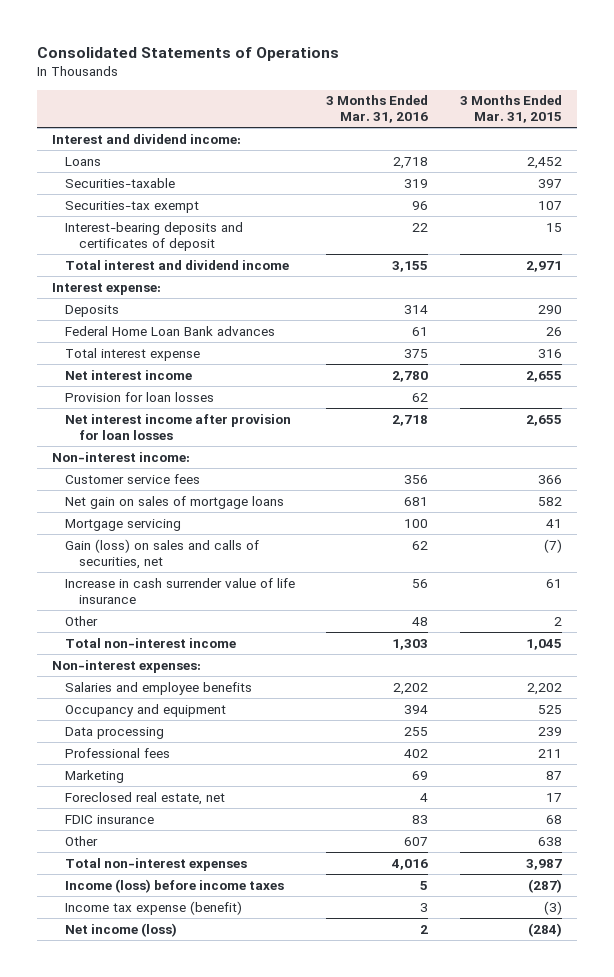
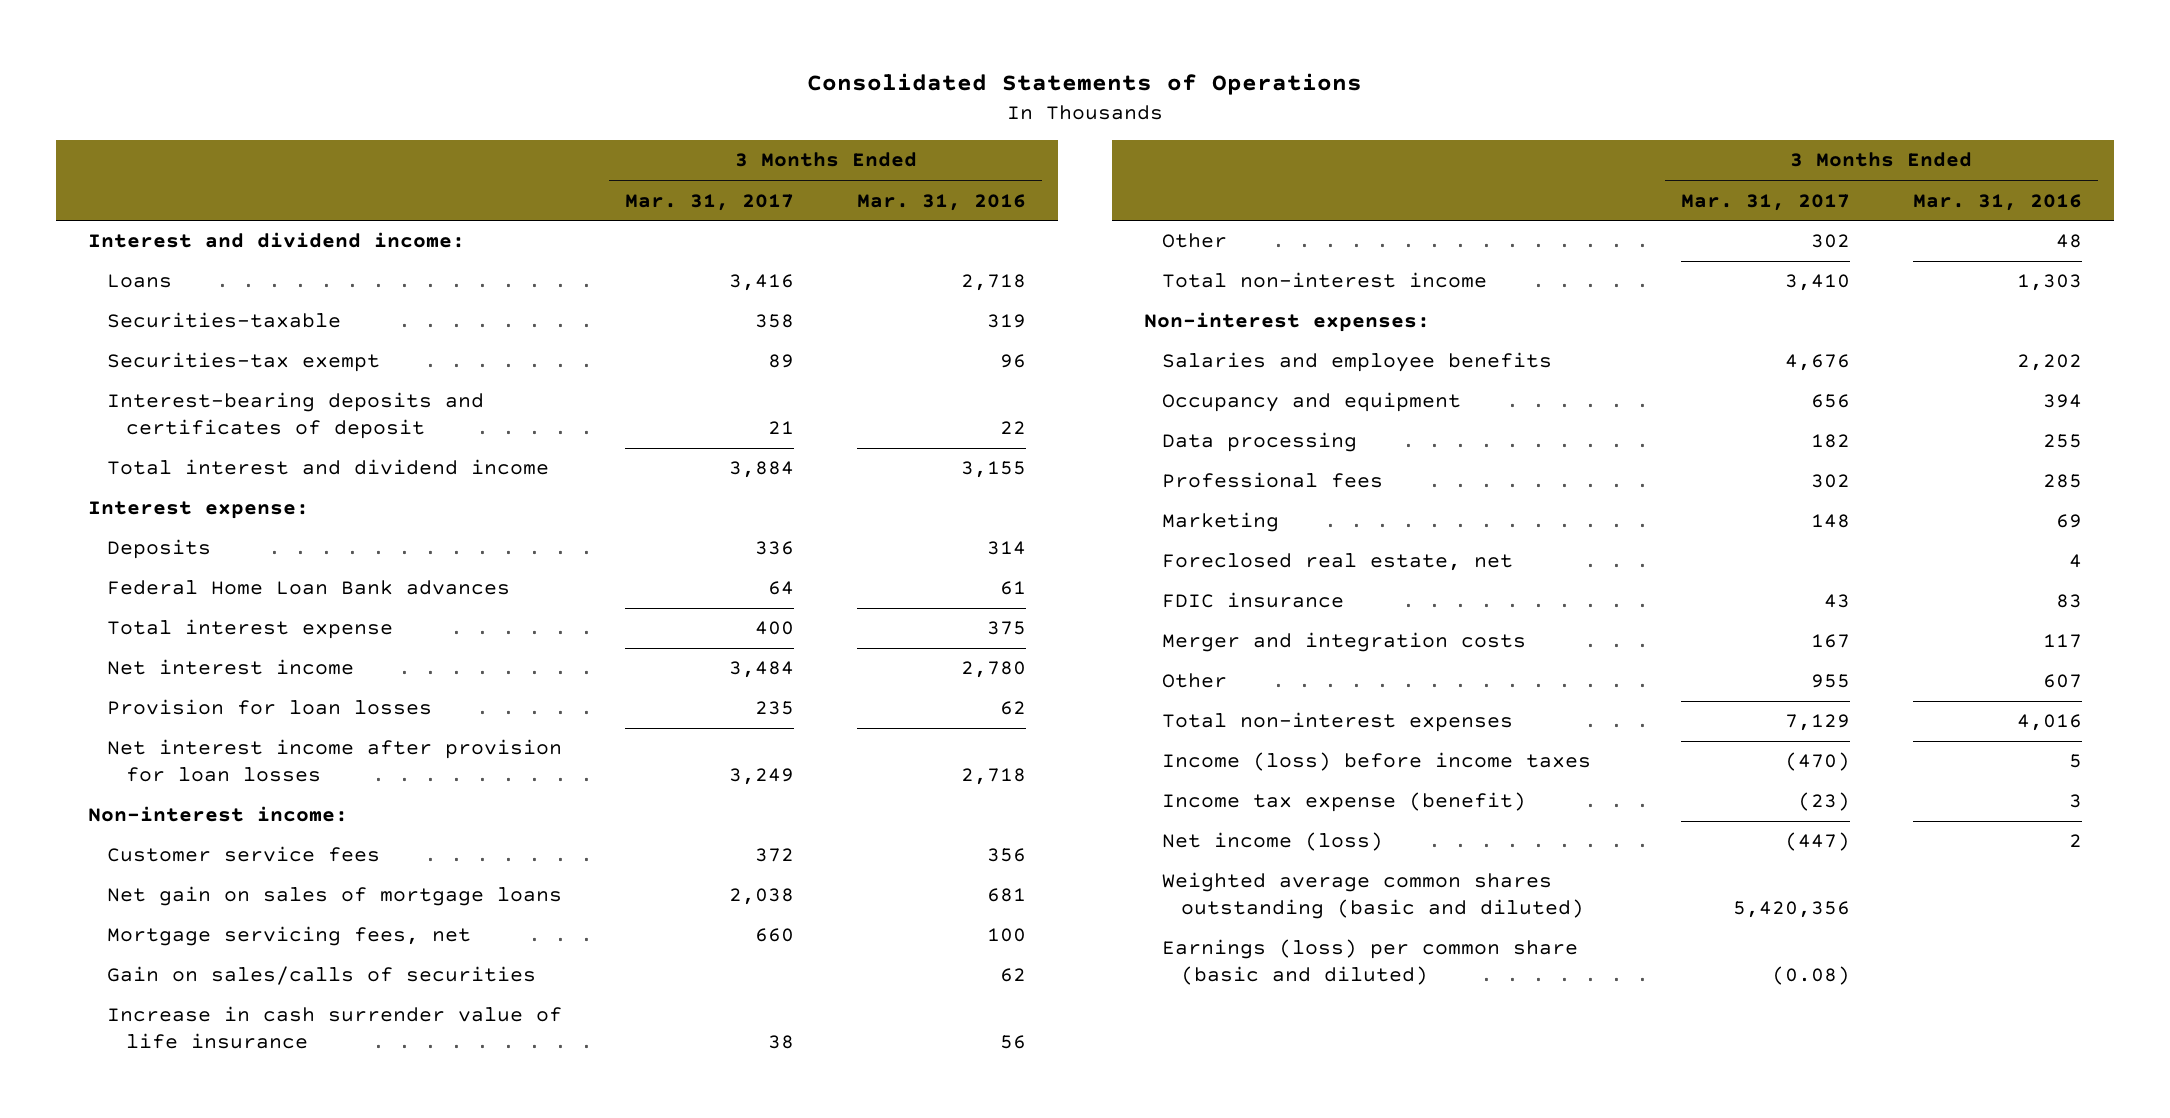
- | 3 Months Ended Mar. 31, 2016 | 3 Months Ended Mar. 31, 2015
+ | 3 Months Ended Mar. 31, 2017 | 3 Months Ended Mar. 31, 2016
- Mortgage servicing | 100 | 41
- Gain (loss) on sales and calls of securities, net | 62 | (7)
+ Mortgage servicing fees, net | 660 | 100
+ Gain on sales/calls of securities | | 62
- Professional fees | 402 | 211
+ Professional fees | 302 | 285
+ Merger and integration costs | 167 | 117
+ Weighted average common shares outstanding (basic and diluted) | 5,420,356 |
+ Earnings (loss) per common share (basic and diluted) | (0.08) |

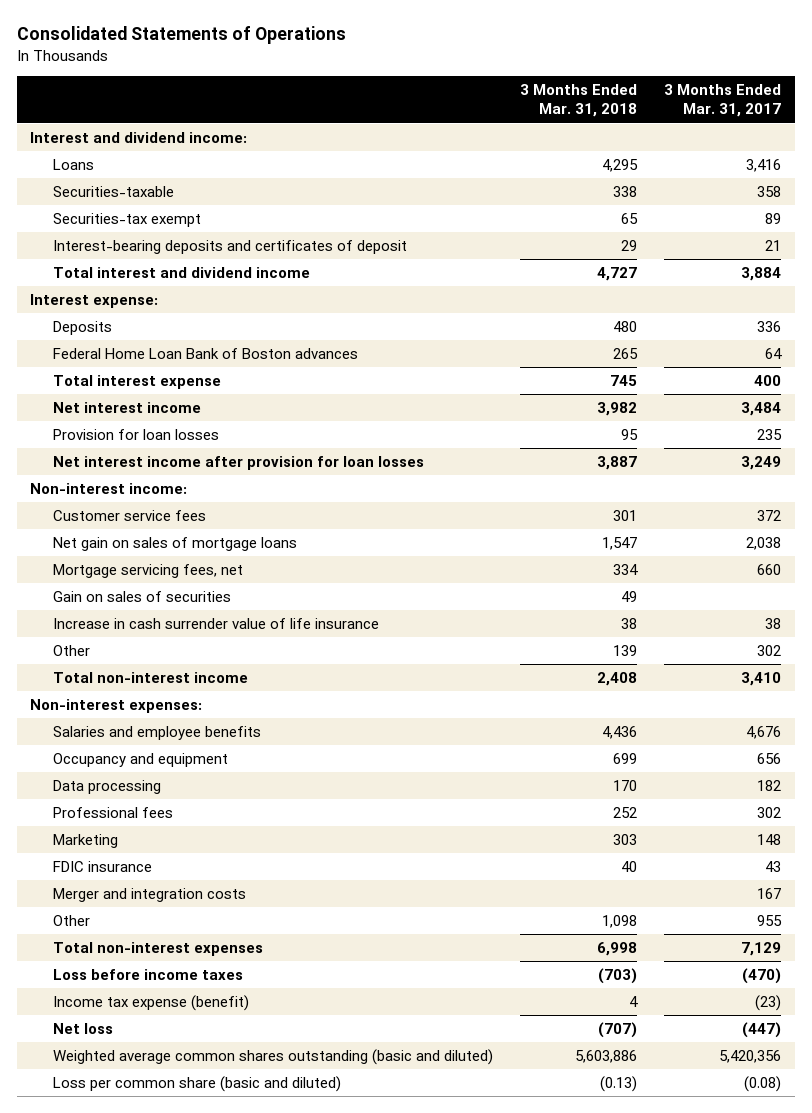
- | 3 Months Ended Mar. 31, 2017 | 3 Months Ended Mar. 31, 2016
+ | 3 Months Ended Mar. 31, 2018 | 3 Months Ended Mar. 31, 2017
- Federal Home Loan Bank advances | 64 | 61
+ Federal Home Loan Bank of Boston advances | 265 | 64
- Gain on sales/calls of securities | | 62
+ Gain on sales of securities | 49 |
- Foreclosed real estate, net | | 4
- Income (loss) before income taxes | (470) | 5
+ Loss before income taxes | (703) | (470)
- Net income (loss) | (447) | 2
+ Net loss | (707) | (447)
- Earnings (loss) per common share (basic and diluted) | (0.08) |
+ Loss per common share (basic and diluted) | (0.13) | (0.08)

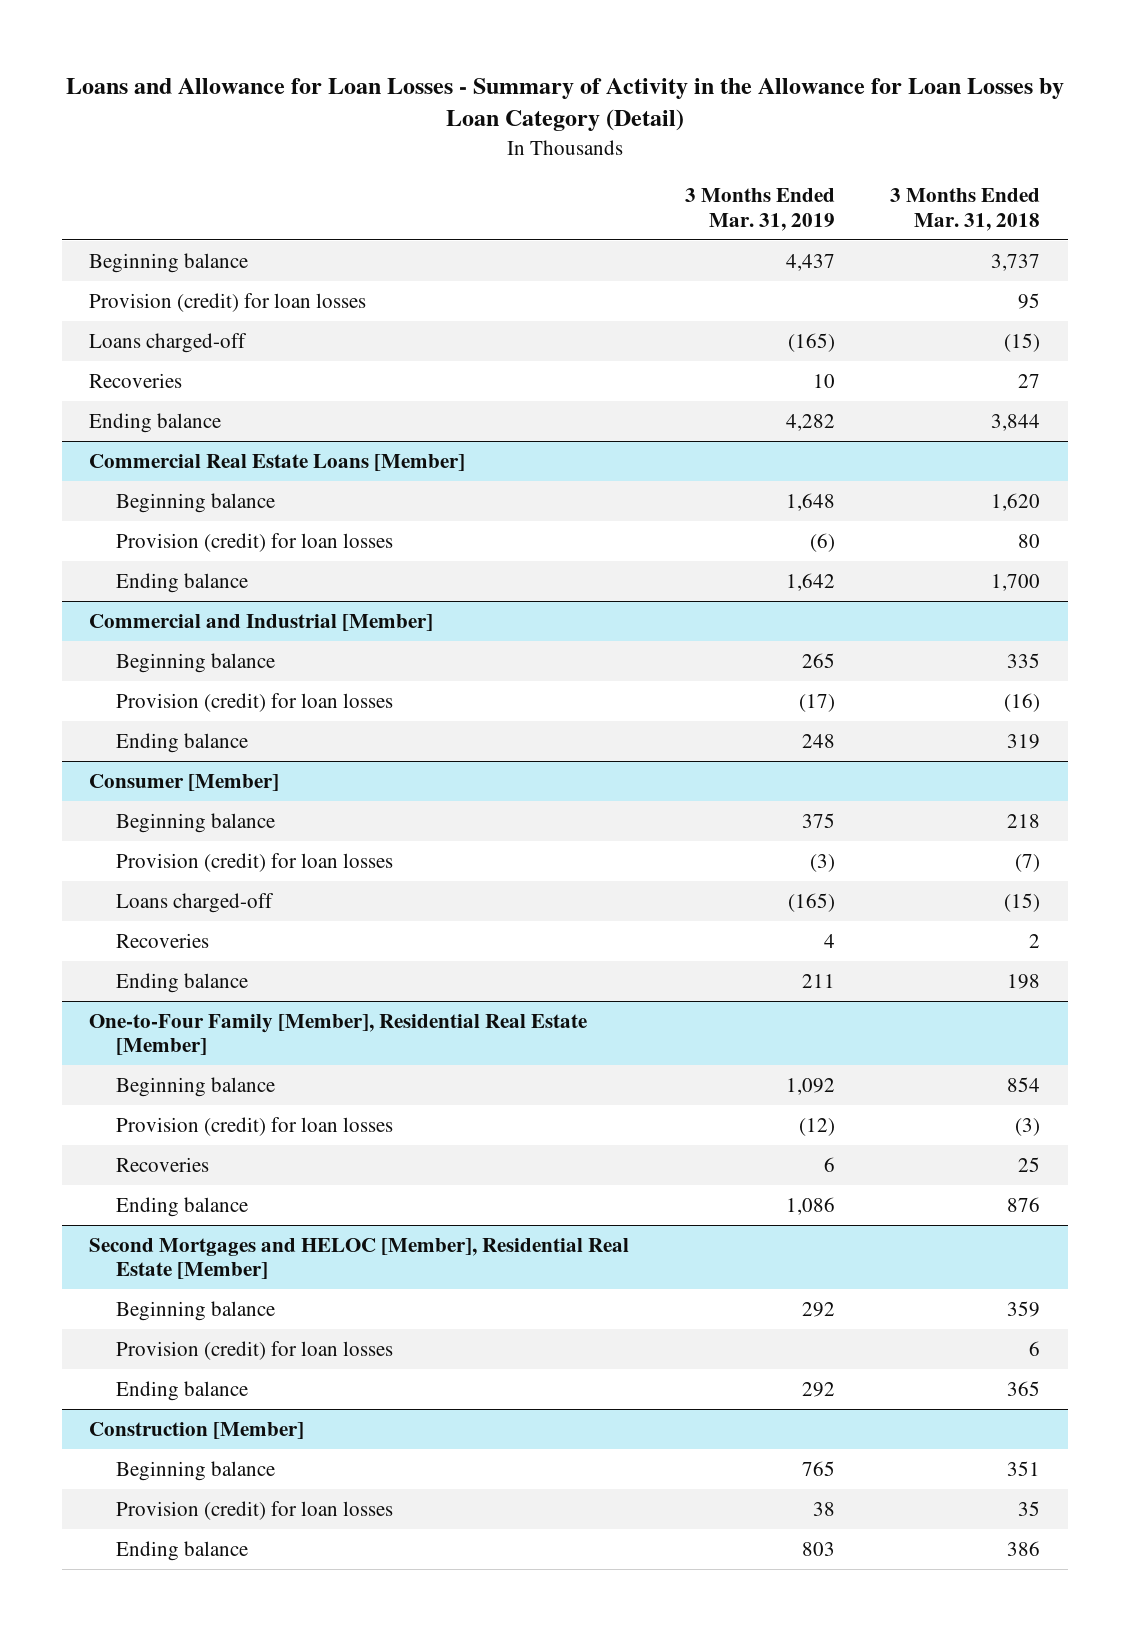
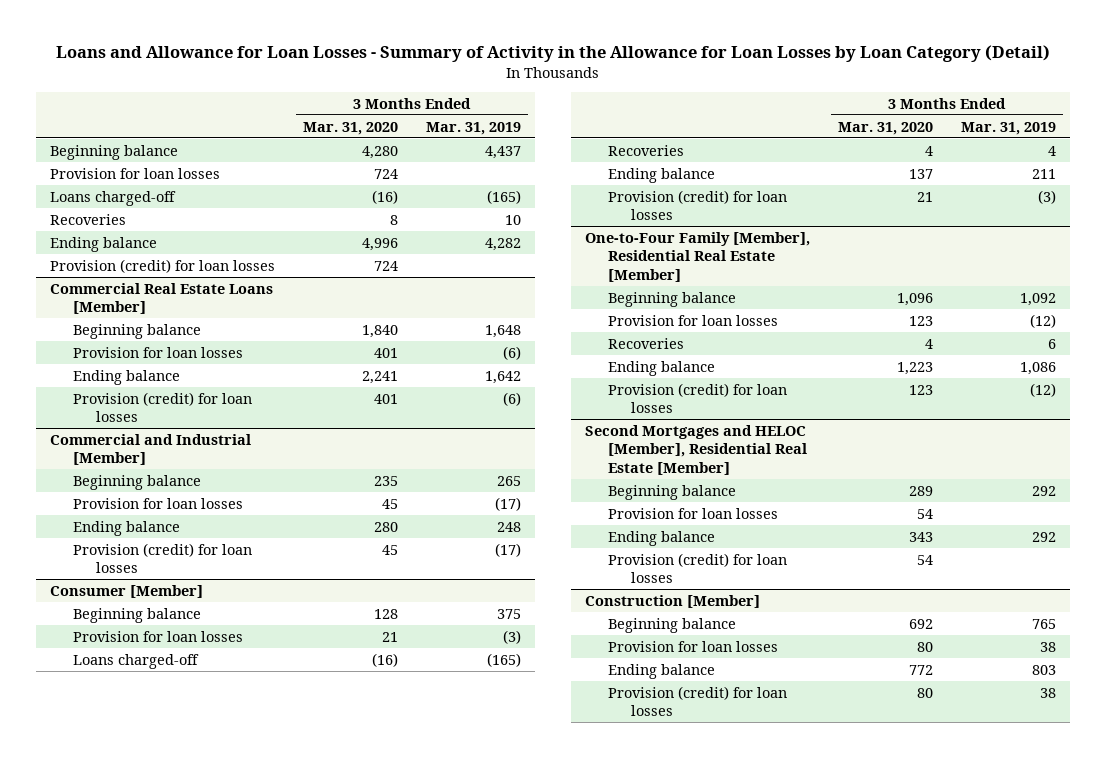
- | 3 Months Ended Mar. 31, 2019 | 3 Months Ended Mar. 31, 2018
+ | 3 Months Ended Mar. 31, 2020 | 3 Months Ended Mar. 31, 2019
+ Provision for loan losses | 724 |
moved down: Provision (credit) for loan losses | 724 |
@ Commercial Real Estate Loans [Member]
+ Provision for loan losses | 401 | (6)
moved down: Provision (credit) for loan losses | 401 | (6)
@ Commercial and Industrial [Member]
+ Provision for loan losses | 45 | (17)
moved down: Provision (credit) for loan losses | 45 | (17)
@ Consumer [Member]
+ Provision for loan losses | 21 | (3)
moved down: Provision (credit) for loan losses | 21 | (3)
@ One-to-Four Family [Member], Residential Real Estate [Member]
+ Provision for loan losses | 123 | (12)
moved down: Provision (credit) for loan losses | 123 | (12)
@ Second Mortgages and HELOC [Member], Residential Real Estate [Member]
+ Provision for loan losses | 54 |
moved down: Provision (credit) for loan losses | 54 |
@ Construction [Member]
+ Provision for loan losses | 80 | 38
moved down: Provision (credit) for loan losses | 80 | 38

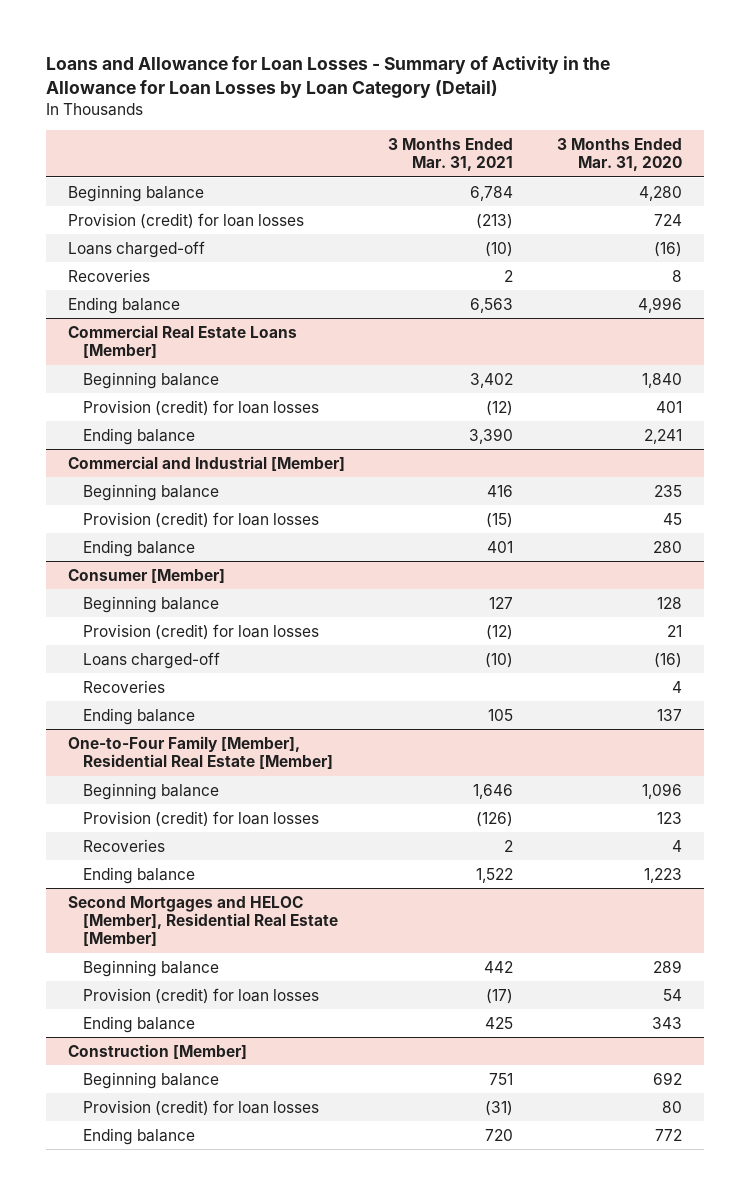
- | 3 Months Ended Mar. 31, 2020 | 3 Months Ended Mar. 31, 2019
+ | 3 Months Ended Mar. 31, 2021 | 3 Months Ended Mar. 31, 2020
- Provision for loan losses | 724 |
moved up: Provision (credit) for loan losses | (213) | 724
@ Commercial Real Estate Loans [Member]
- Provision for loan losses | 401 | (6)
moved down: Ending balance | 3,390 | 2,241
@ Commercial and Industrial [Member]
- Provision for loan losses | 45 | (17)
moved down: Ending balance | 401 | 280
@ Consumer [Member]
- Provision for loan losses | 21 | (3)
moved up: Provision (credit) for loan losses | (12) | 21
@ One-to-Four Family [Member], Residential Real Estate [Member]
- Provision for loan losses | 123 | (12)
moved up: Provision (credit) for loan losses | (126) | 123
@ Second Mortgages and HELOC [Member], Residential Real Estate [Member]
- Provision for loan losses | 54 |
moved down: Ending balance | 425 | 343
@ Construction [Member]
- Provision for loan losses | 80 | 38
moved down: Ending balance | 720 | 772

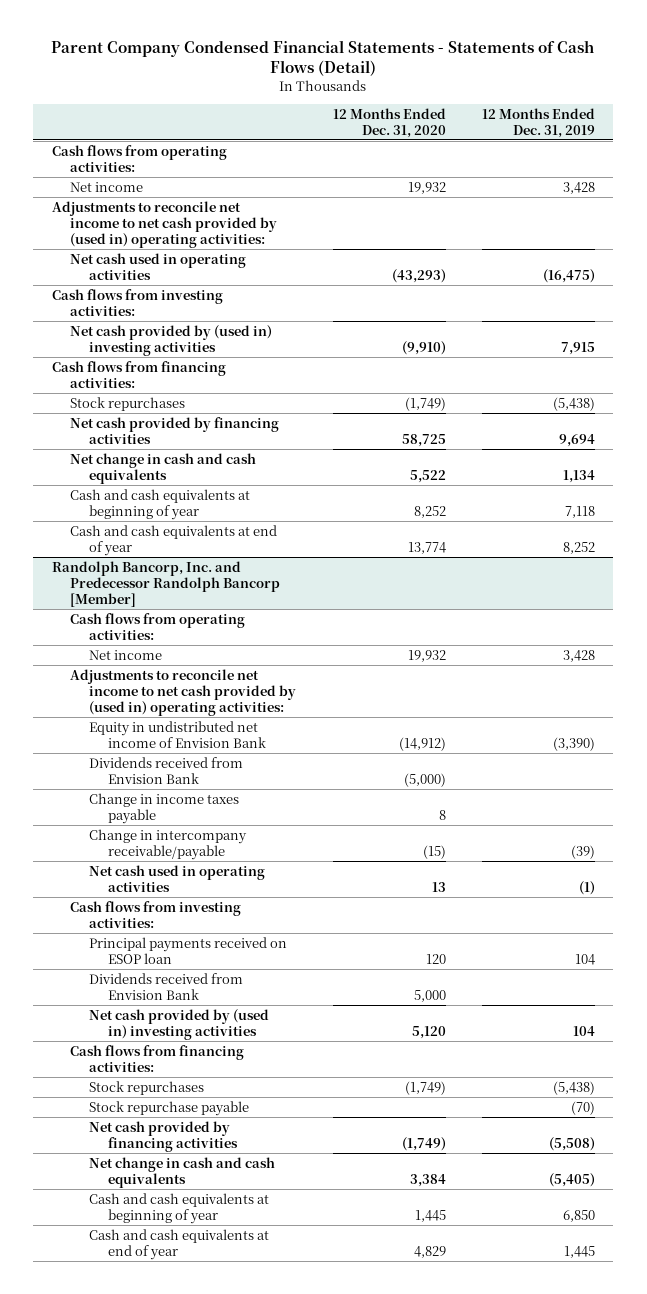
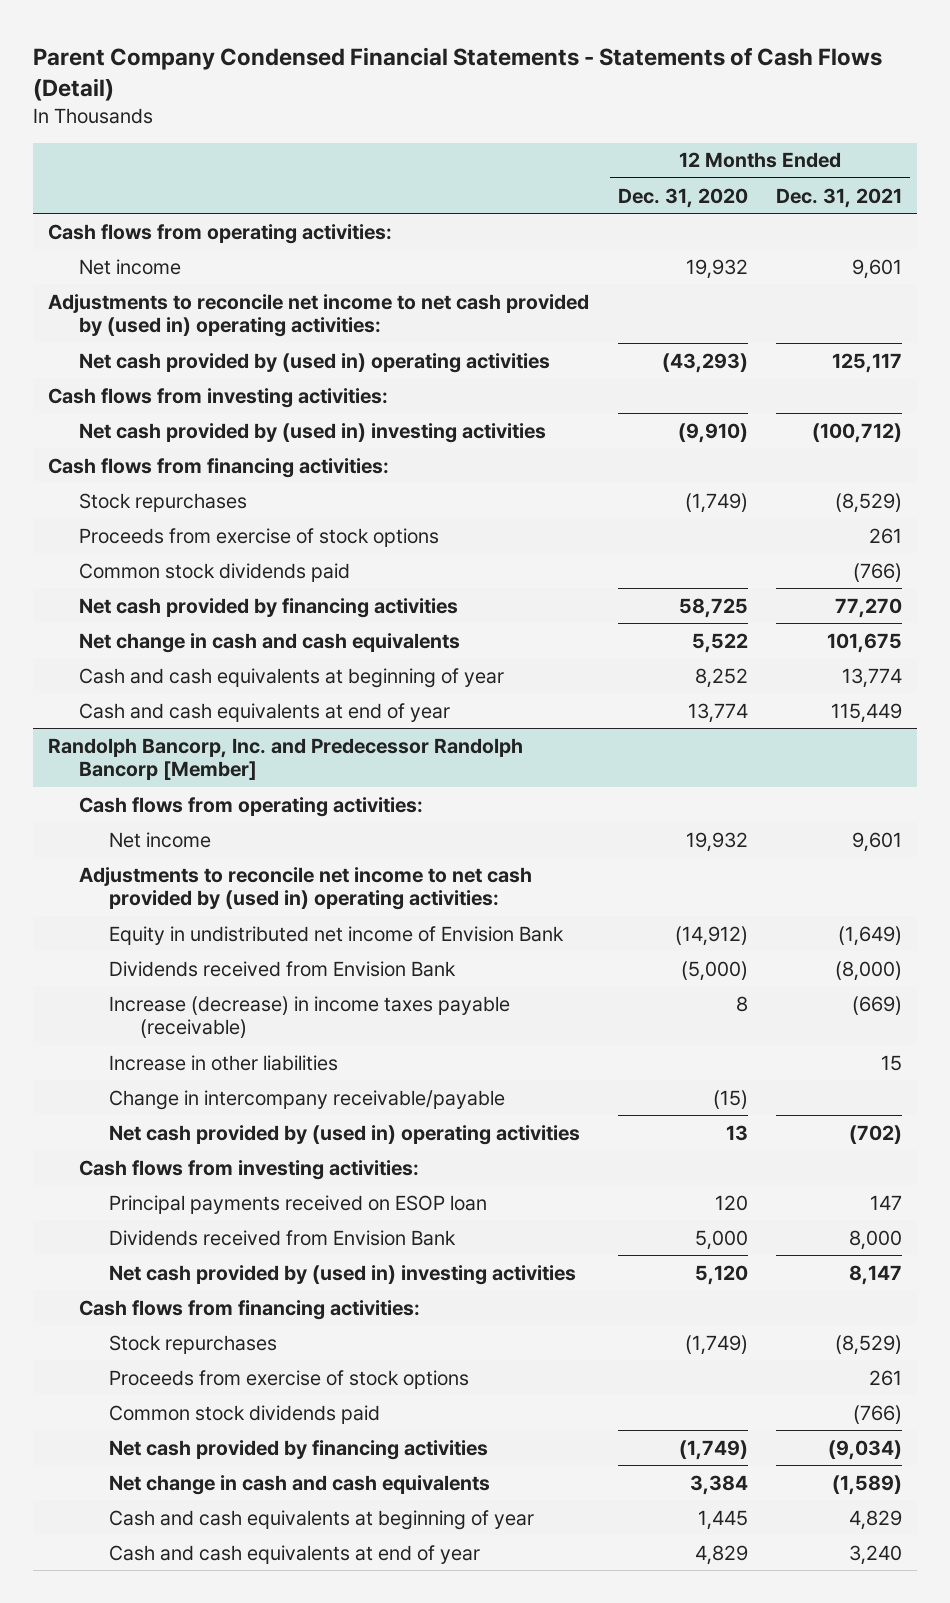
- | 12 Months Ended Dec. 31, 2020 | 12 Months Ended Dec. 31, 2019
+ | 12 Months Ended Dec. 31, 2020 | 12 Months Ended Dec. 31, 2021
- Net cash used in operating activities | (43,293) | (16,475)
+ Net cash provided by (used in) operating activities | (43,293) | 125,117
+ Proceeds from exercise of stock options | | 261
+ Common stock dividends paid | | (766)
@ Randolph Bancorp, Inc. and Predecessor Randolph Bancorp [Member]
- Change in income taxes payable | 8 |
+ Increase (decrease) in income taxes payable (receivable) | 8 | (669)
+ Increase in other liabilities | | 15
- Net cash used in operating activities | 13 | (1)
+ Net cash provided by (used in) operating activities | 13 | (702)
- Stock repurchase payable | | (70)
+ Proceeds from exercise of stock options | | 261
+ Common stock dividends paid | | (766)

